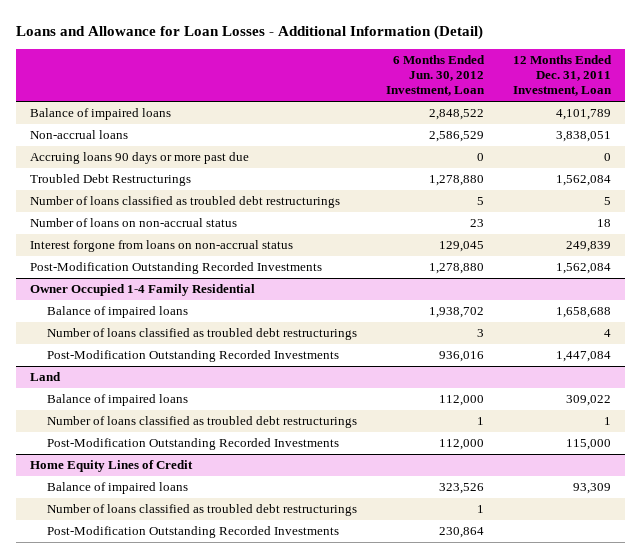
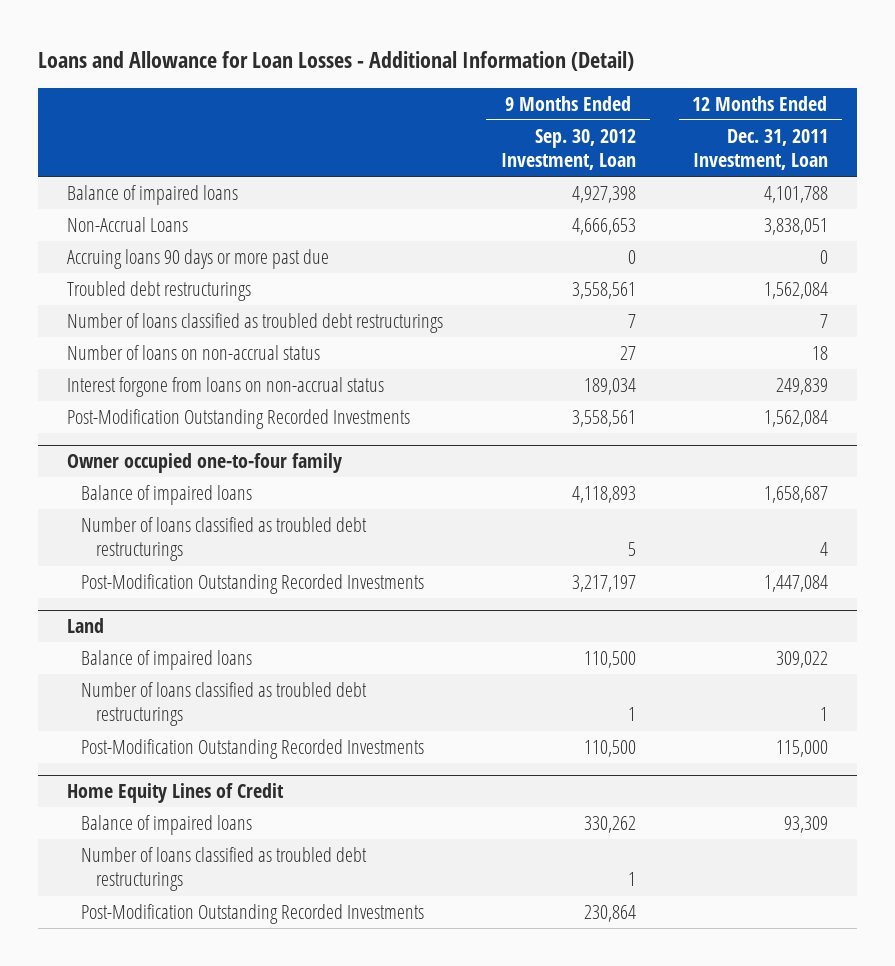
- | 6 Months Ended Jun. 30, 2012 Investment, Loan | 12 Months Ended Dec. 31, 2011 Investment, Loan
+ | 9 Months Ended Sep. 30, 2012 Investment, Loan | 12 Months Ended Dec. 31, 2011 Investment, Loan
- Balance of impaired loans | 2,848,522 | 4,101,789
- Non-accrual loans | 2,586,529 | 3,838,051
+ Balance of impaired loans | 4,927,398 | 4,101,788
+ Non-Accrual Loans | 4,666,653 | 3,838,051
- Troubled Debt Restructurings | 1,278,880 | 1,562,084
- Number of loans classified as troubled debt restructurings | 5 | 5
+ Troubled debt restructurings | 3,558,561 | 1,562,084
+ Number of loans classified as troubled debt restructurings | 7 | 7
- Owner Occupied 1-4 Family Residential
- Balance of impaired loans | 1,938,702 | 1,658,688
+ Owner occupied one-to-four family
+ Balance of impaired loans | 4,118,893 | 1,658,687

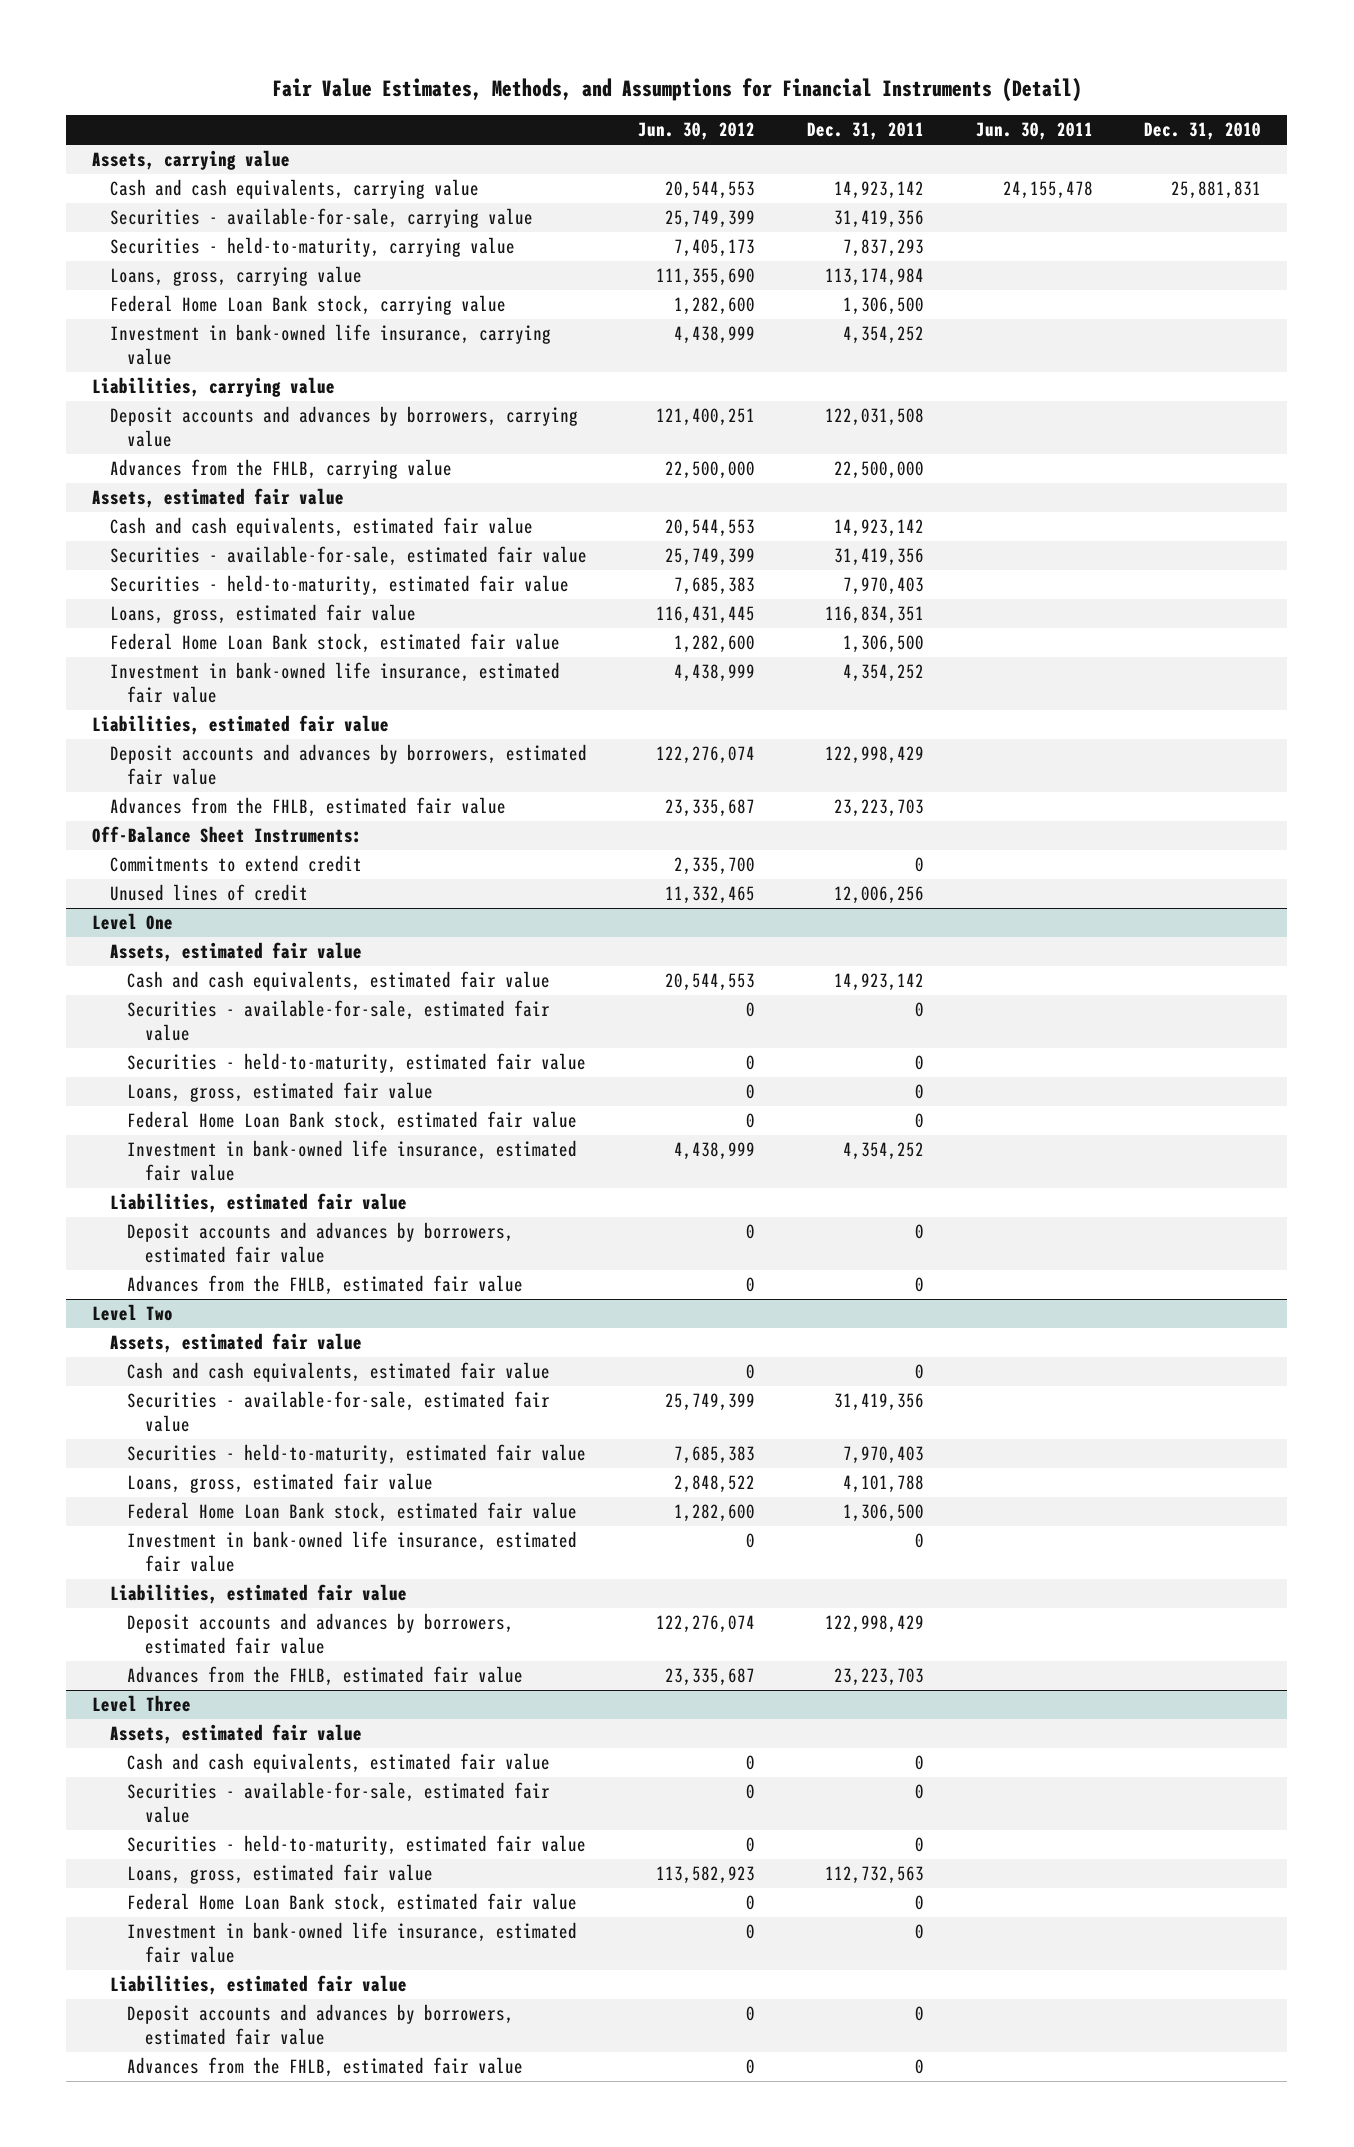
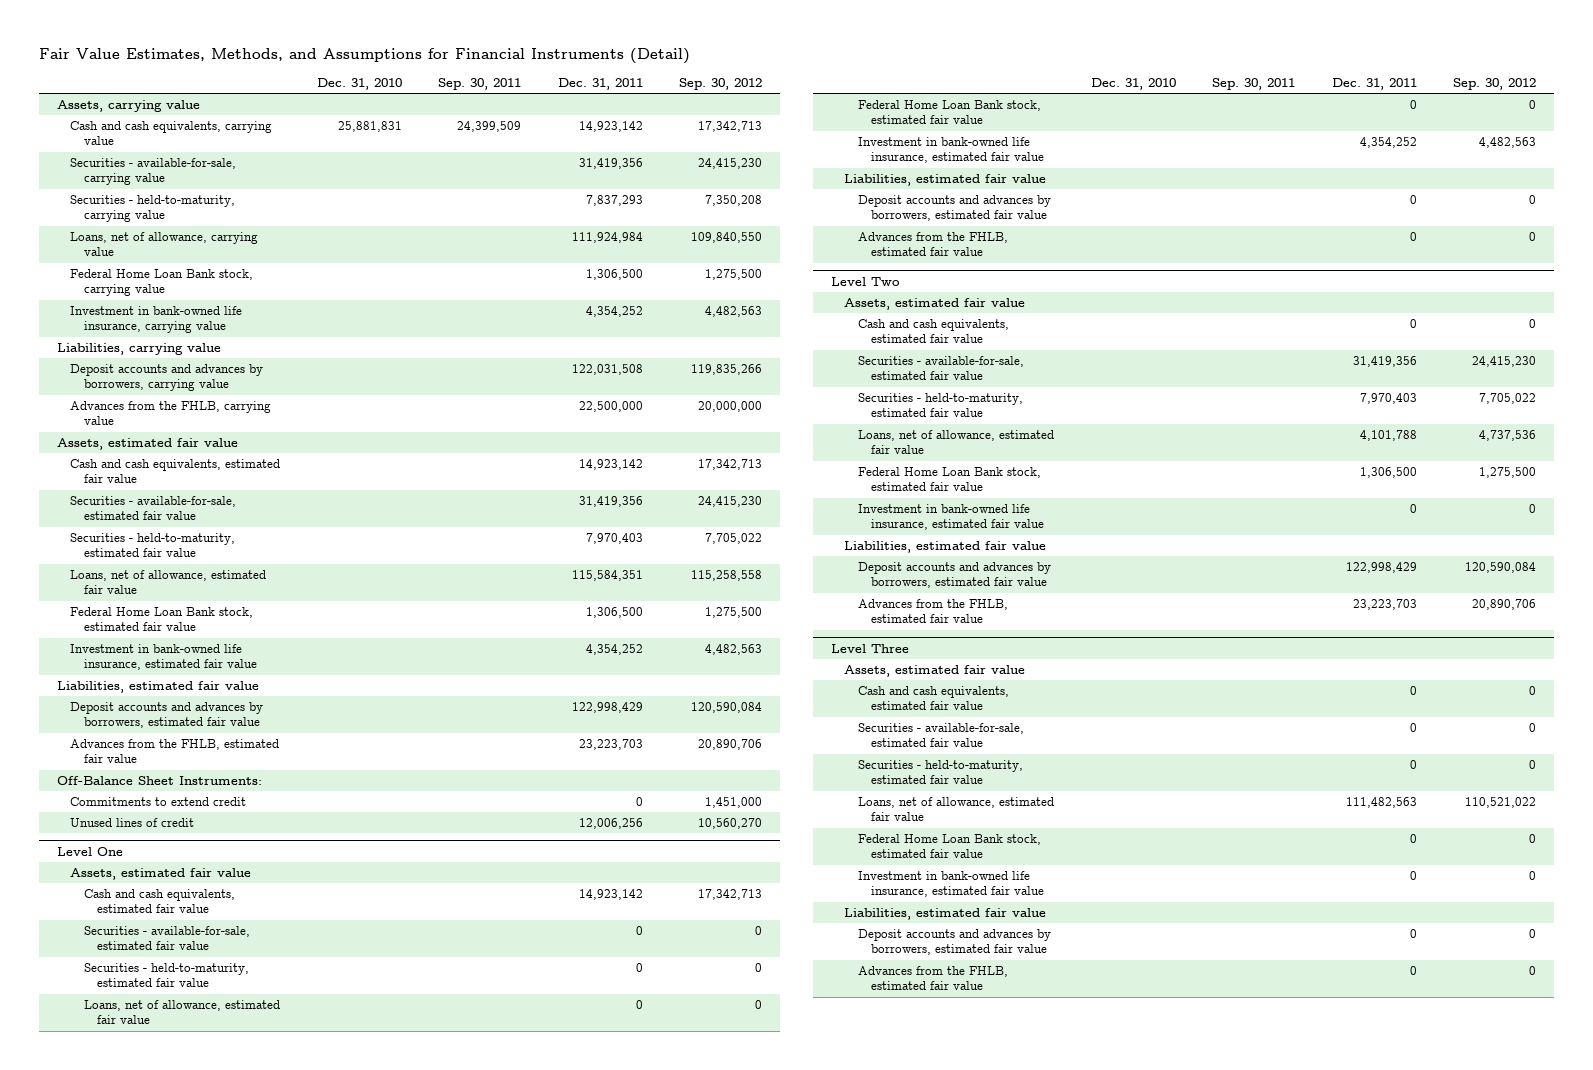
- | Jun. 30, 2012 | Dec. 31, 2011 | Jun. 30, 2011 | Dec. 31, 2010
+ | Dec. 31, 2010 | Sep. 30, 2011 | Dec. 31, 2011 | Sep. 30, 2012
- Loans, gross, carrying value | 111,355,690 | 113,174,984 | |
+ Loans, net of allowance, carrying value | | | 111,924,984 | 109,840,550
- Loans, gross, estimated fair value | 116,431,445 | 116,834,351 | |
+ Loans, net of allowance, estimated fair value | | | 115,584,351 | 115,258,558
@ Level One
- Loans, gross, estimated fair value | 0 | 0 | |
+ Loans, net of allowance, estimated fair value | | | 0 | 0
@ Level Two
- Loans, gross, estimated fair value | 2,848,522 | 4,101,788 | |
+ Loans, net of allowance, estimated fair value | | | 4,101,788 | 4,737,536
@ Level Three
- Loans, gross, estimated fair value | 113,582,923 | 112,732,563 | |
+ Loans, net of allowance, estimated fair value | | | 111,482,563 | 110,521,022

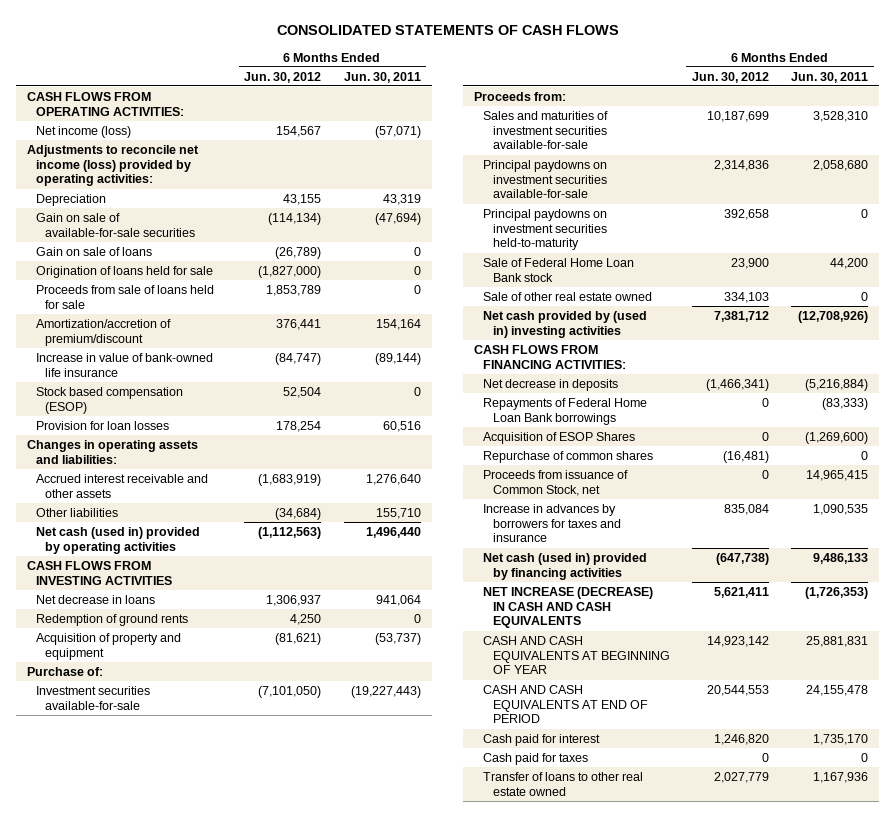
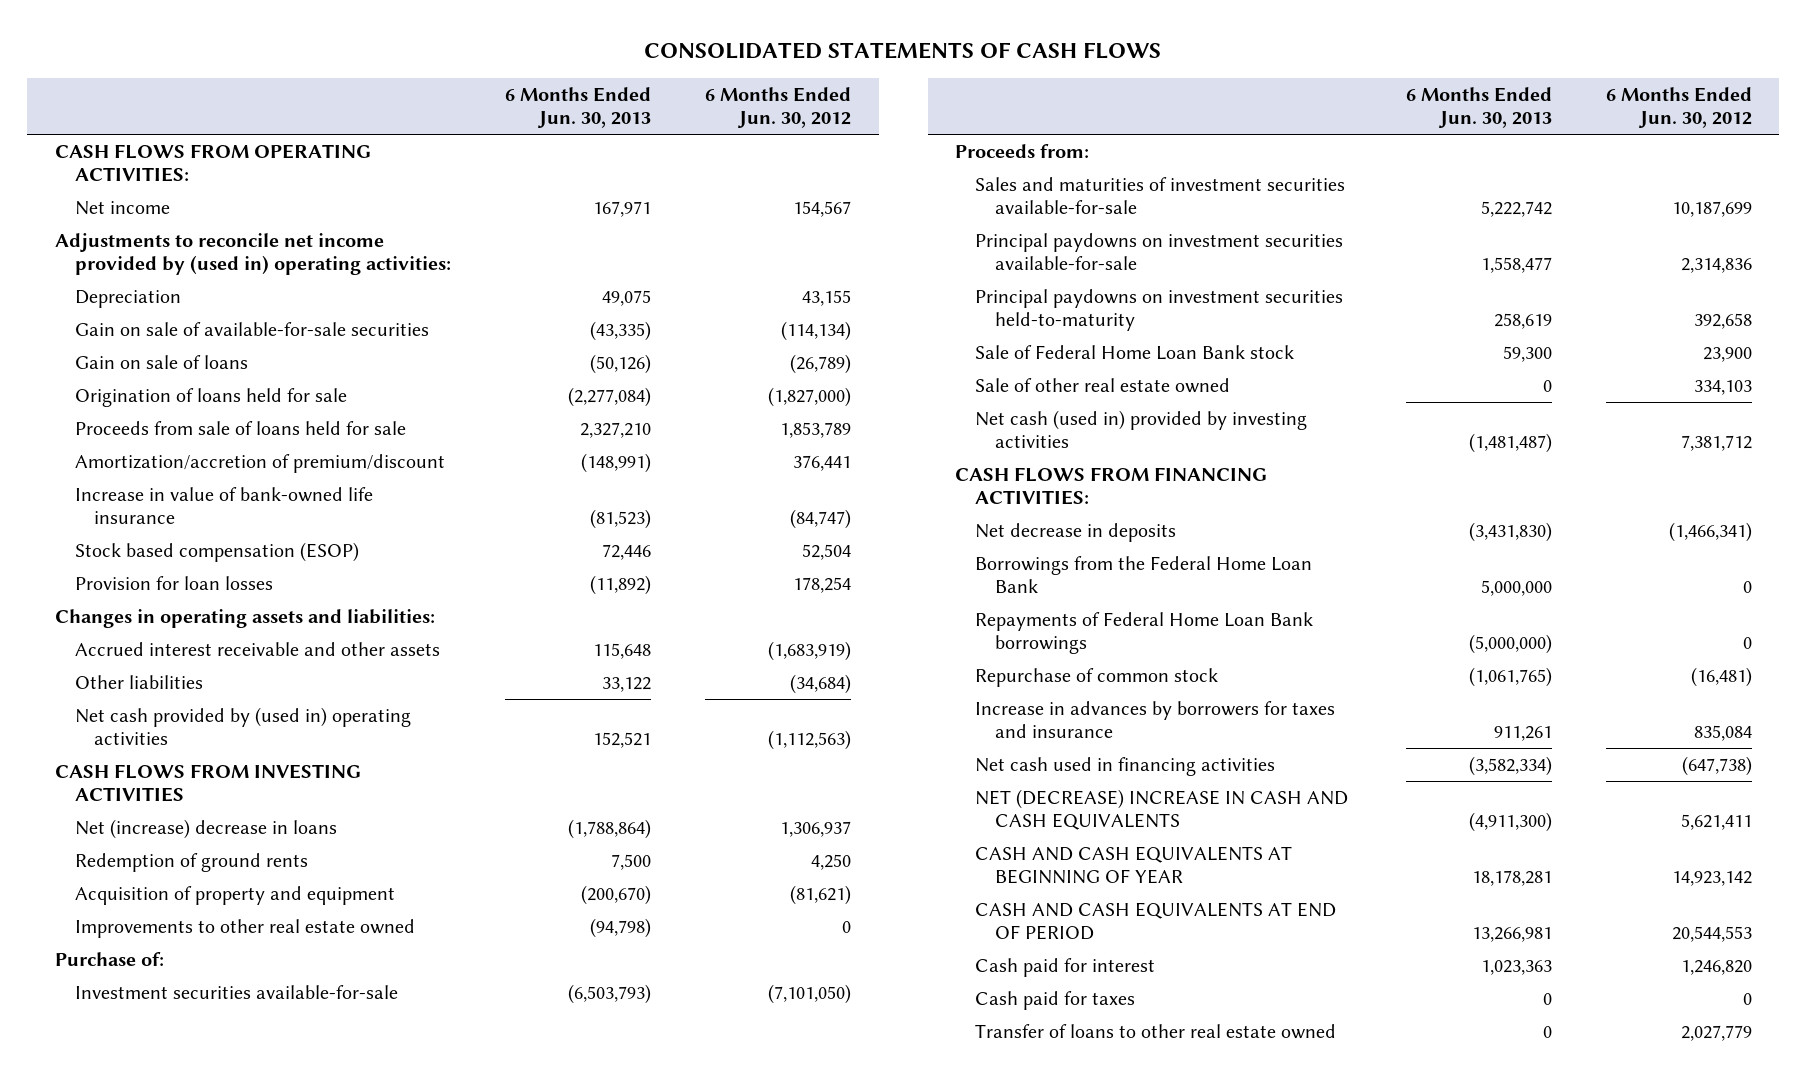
- | 6 Months Ended Jun. 30, 2012 | 6 Months Ended Jun. 30, 2011
+ | 6 Months Ended Jun. 30, 2013 | 6 Months Ended Jun. 30, 2012
- Net income (loss) | 154,567 | (57,071)
- Adjustments to reconcile net income (loss) provided by operating activities:
+ Net income | 167,971 | 154,567
+ Adjustments to reconcile net income provided by (used in) operating activities:
- Net cash (used in) provided by operating activities | (1,112,563) | 1,496,440
+ Net cash provided by (used in) operating activities | 152,521 | (1,112,563)
- Net decrease in loans | 1,306,937 | 941,064
+ Net (increase) decrease in loans | (1,788,864) | 1,306,937
+ Improvements to other real estate owned | (94,798) | 0
- Net cash provided by (used in) investing activities | 7,381,712 | (12,708,926)
+ Net cash (used in) provided by investing activities | (1,481,487) | 7,381,712
+ Borrowings from the Federal Home Loan Bank | 5,000,000 | 0
- Acquisition of ESOP Shares | 0 | (1,269,600)
- Repurchase of common shares | (16,481) | 0
- Proceeds from issuance of Common Stock, net | 0 | 14,965,415
+ Repurchase of common stock | (1,061,765) | (16,481)
- Net cash (used in) provided by financing activities | (647,738) | 9,486,133
- NET INCREASE (DECREASE) IN CASH AND CASH EQUIVALENTS | 5,621,411 | (1,726,353)
+ Net cash used in financing activities | (3,582,334) | (647,738)
+ NET (DECREASE) INCREASE IN CASH AND CASH EQUIVALENTS | (4,911,300) | 5,621,411

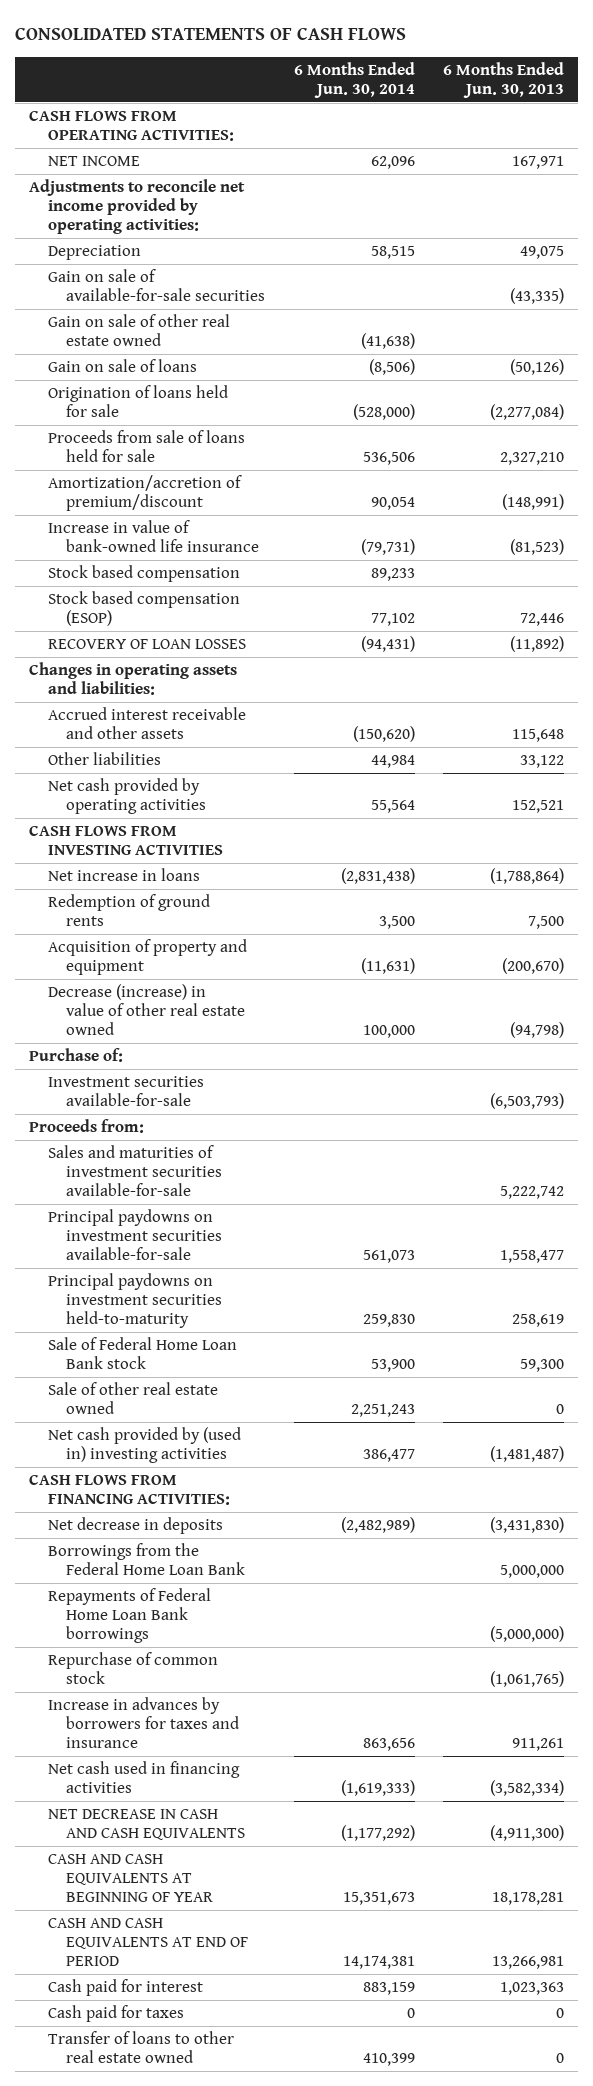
- | 6 Months Ended Jun. 30, 2013 | 6 Months Ended Jun. 30, 2012
+ | 6 Months Ended Jun. 30, 2014 | 6 Months Ended Jun. 30, 2013
- Net income | 167,971 | 154,567
- Adjustments to reconcile net income provided by (used in) operating activities:
+ NET INCOME | 62,096 | 167,971
+ Adjustments to reconcile net income provided by operating activities:
+ Gain on sale of other real estate owned | (41,638) |
+ Stock based compensation | 89,233 |
- Provision for loan losses | (11,892) | 178,254
+ RECOVERY OF LOAN LOSSES | (94,431) | (11,892)
- Net cash provided by (used in) operating activities | 152,521 | (1,112,563)
+ Net cash provided by operating activities | 55,564 | 152,521
- Net (increase) decrease in loans | (1,788,864) | 1,306,937
+ Net increase in loans | (2,831,438) | (1,788,864)
- Improvements to other real estate owned | (94,798) | 0
+ Decrease (increase) in value of other real estate owned | 100,000 | (94,798)
- Net cash (used in) provided by investing activities | (1,481,487) | 7,381,712
+ Net cash provided by (used in) investing activities | 386,477 | (1,481,487)
- NET (DECREASE) INCREASE IN CASH AND CASH EQUIVALENTS | (4,911,300) | 5,621,411
+ NET DECREASE IN CASH AND CASH EQUIVALENTS | (1,177,292) | (4,911,300)

